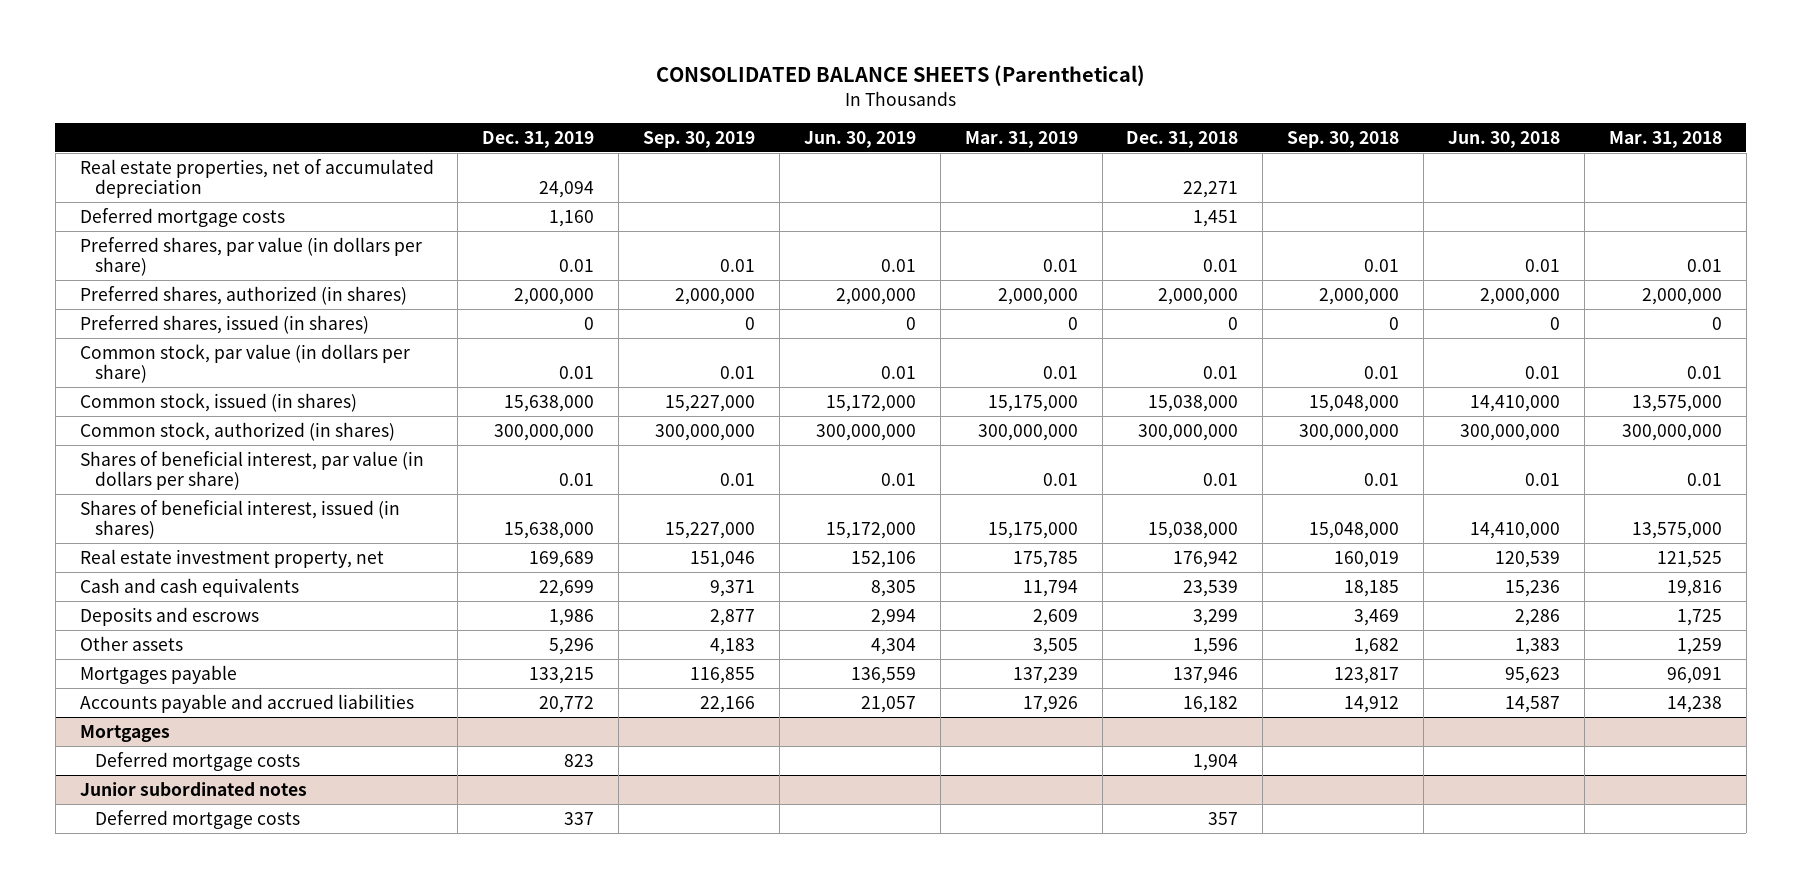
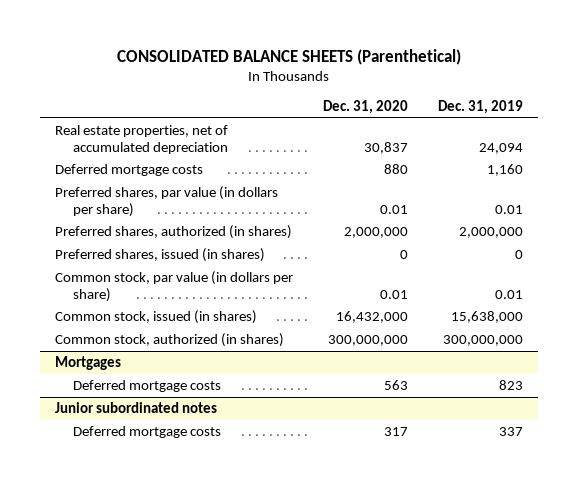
- | Dec. 31, 2019 | Sep. 30, 2019 | Jun. 30, 2019 | Mar. 31, 2019 | Dec. 31, 2018 | Sep. 30, 2018 | Jun. 30, 2018 | Mar. 31, 2018
+ | Dec. 31, 2020 | Dec. 31, 2019
- Shares of beneficial interest, par value (in dollars per share) | 0.01 | 0.01 | 0.01 | 0.01 | 0.01 | 0.01 | 0.01 | 0.01
- Shares of beneficial interest, issued (in shares) | 15,638,000 | 15,227,000 | 15,172,000 | 15,175,000 | 15,038,000 | 15,048,000 | 14,410,000 | 13,575,000
- Real estate investment property, net | 169,689 | 151,046 | 152,106 | 175,785 | 176,942 | 160,019 | 120,539 | 121,525
- Cash and cash equivalents | 22,699 | 9,371 | 8,305 | 11,794 | 23,539 | 18,185 | 15,236 | 19,816
- Deposits and escrows | 1,986 | 2,877 | 2,994 | 2,609 | 3,299 | 3,469 | 2,286 | 1,725
- Other assets | 5,296 | 4,183 | 4,304 | 3,505 | 1,596 | 1,682 | 1,383 | 1,259
- Mortgages payable | 133,215 | 116,855 | 136,559 | 137,239 | 137,946 | 123,817 | 95,623 | 96,091
- Accounts payable and accrued liabilities | 20,772 | 22,166 | 21,057 | 17,926 | 16,182 | 14,912 | 14,587 | 14,238

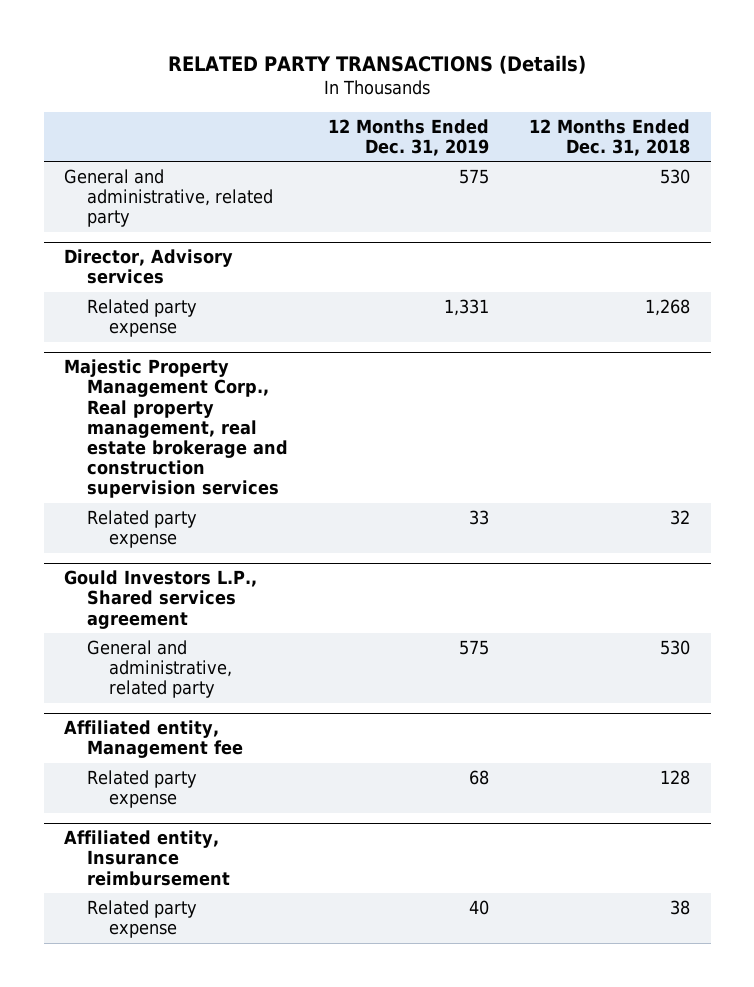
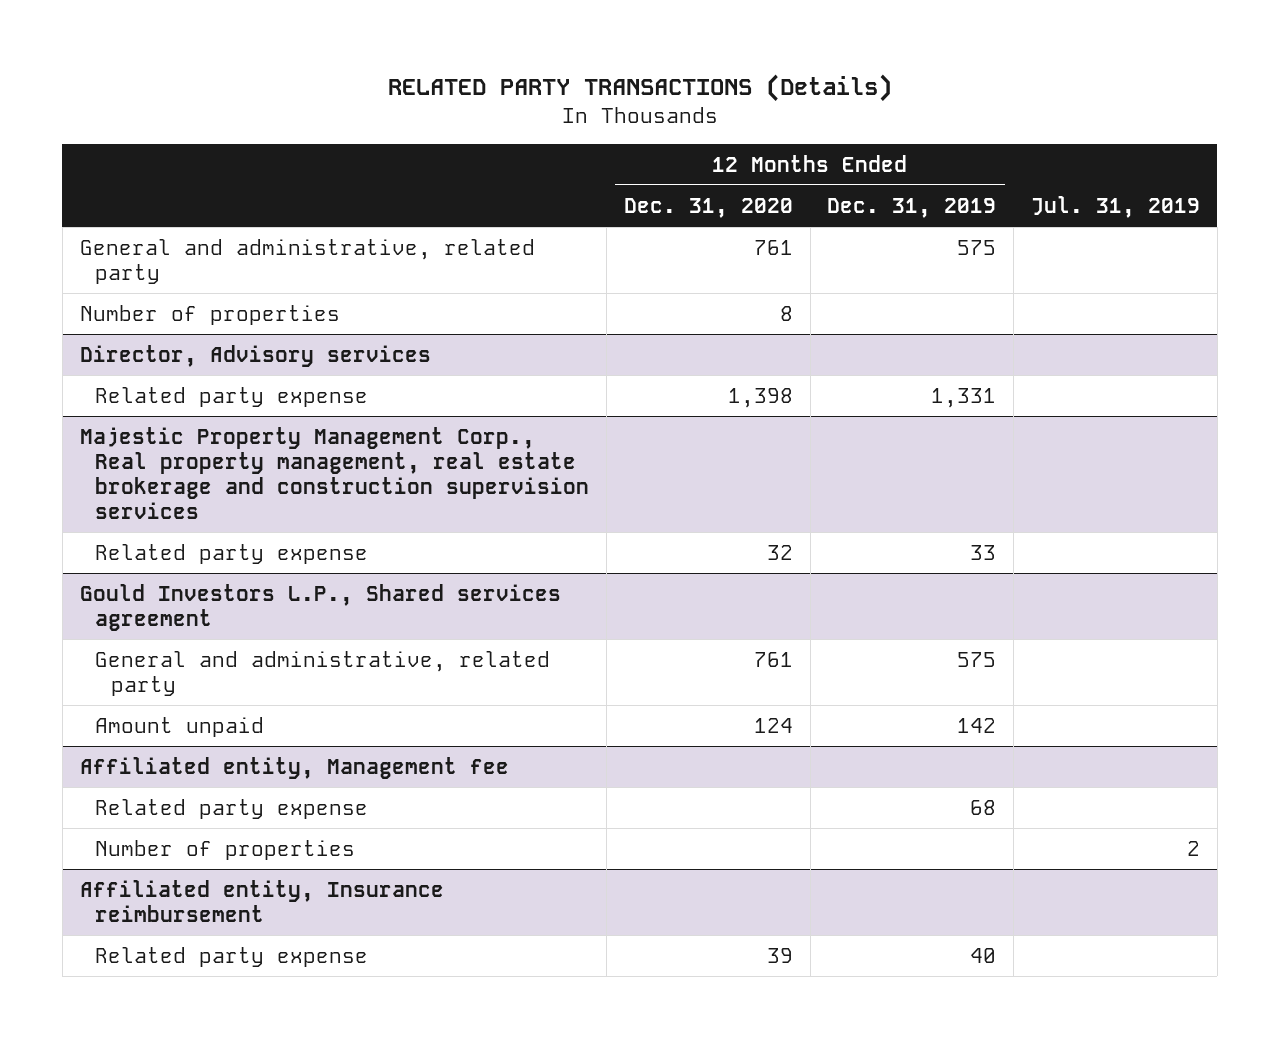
- | 12 Months Ended Dec. 31, 2019 | 12 Months Ended Dec. 31, 2018
+ | 12 Months Ended Dec. 31, 2020 | 12 Months Ended Dec. 31, 2019 | Jul. 31, 2019
+ Number of properties | 8 | |
@ Gould Investors L.P., Shared services agreement
+ Amount unpaid | 124 | 142 |
@ Affiliated entity, Management fee
+ Number of properties | | | 2

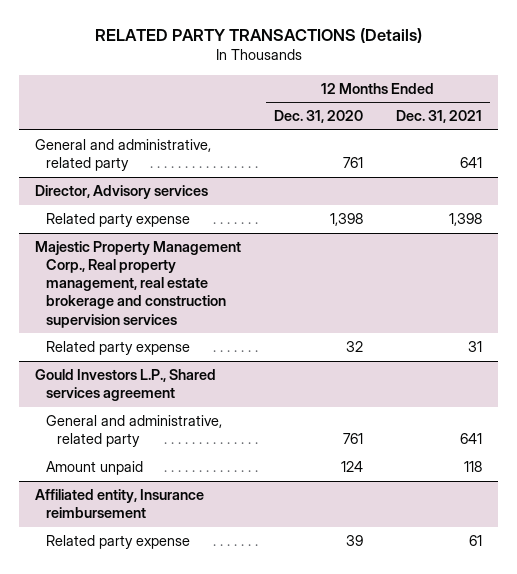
- | 12 Months Ended Dec. 31, 2020 | 12 Months Ended Dec. 31, 2019 | Jul. 31, 2019
+ | 12 Months Ended Dec. 31, 2020 | 12 Months Ended Dec. 31, 2021
- Number of properties | 8 | |
- Affiliated entity, Management fee
- Related party expense | | 68 |
- Number of properties | | | 2

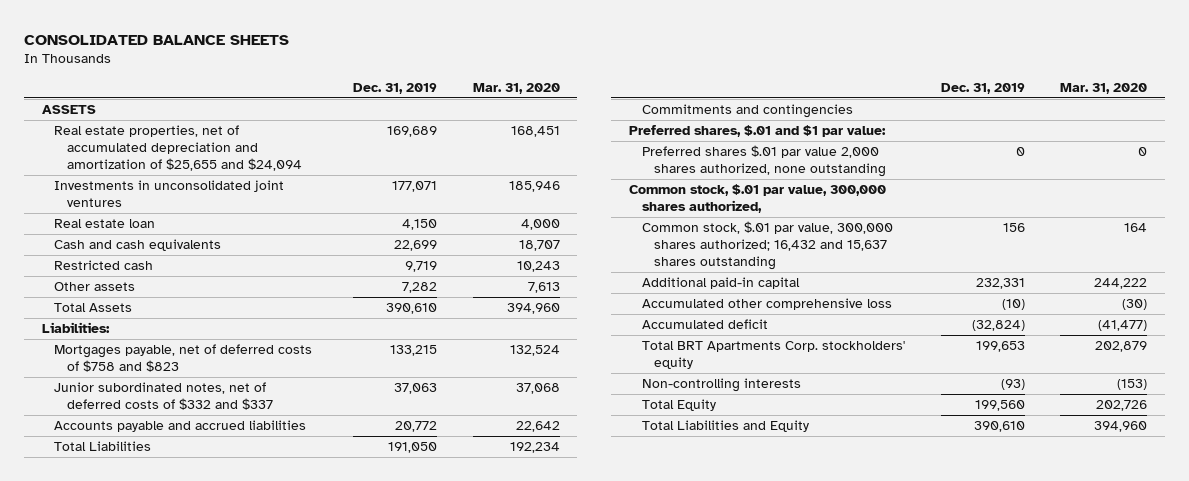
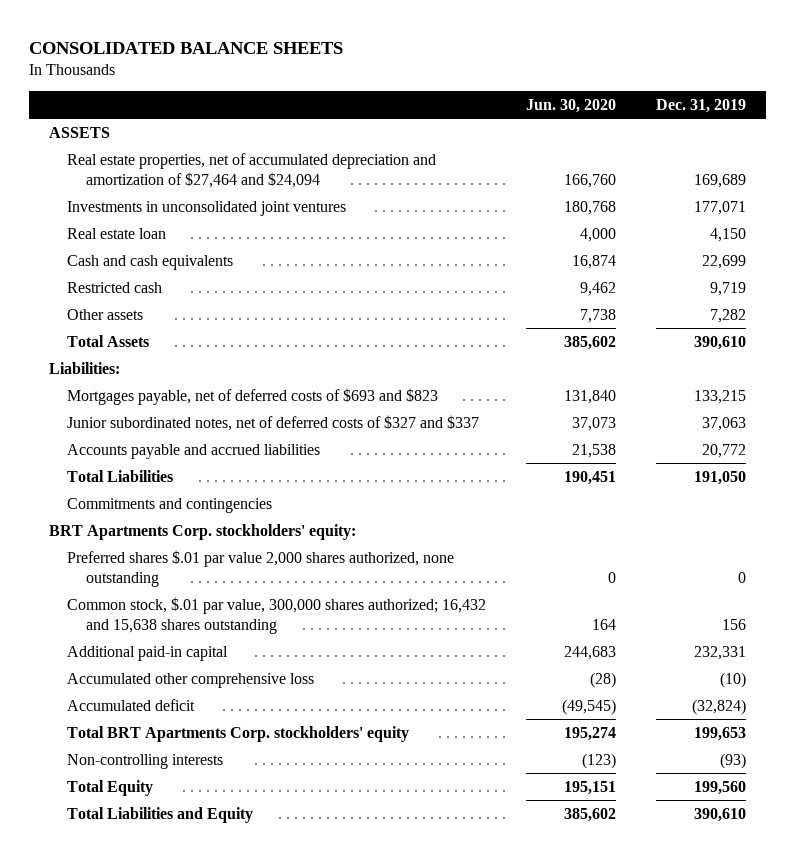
- | Dec. 31, 2019 | Mar. 31, 2020
+ | Jun. 30, 2020 | Dec. 31, 2019
- Real estate properties, net of accumulated depreciation and amortization of $25,655 and $24,094 | 169,689 | 168,451
+ Real estate properties, net of accumulated depreciation and amortization of $27,464 and $24,094 | 166,760 | 169,689
- Mortgages payable, net of deferred costs of $758 and $823 | 133,215 | 132,524
- Junior subordinated notes, net of deferred costs of $332 and $337 | 37,063 | 37,068
+ Mortgages payable, net of deferred costs of $693 and $823 | 131,840 | 133,215
+ Junior subordinated notes, net of deferred costs of $327 and $337 | 37,073 | 37,063
- Preferred shares, $.01 and $1 par value:
+ BRT Apartments Corp. stockholders' equity:
- Common stock, $.01 par value, 300,000 shares authorized,
- Common stock, $.01 par value, 300,000 shares authorized; 16,432 and 15,637 shares outstanding | 156 | 164
+ Common stock, $.01 par value, 300,000 shares authorized; 16,432 and 15,638 shares outstanding | 164 | 156

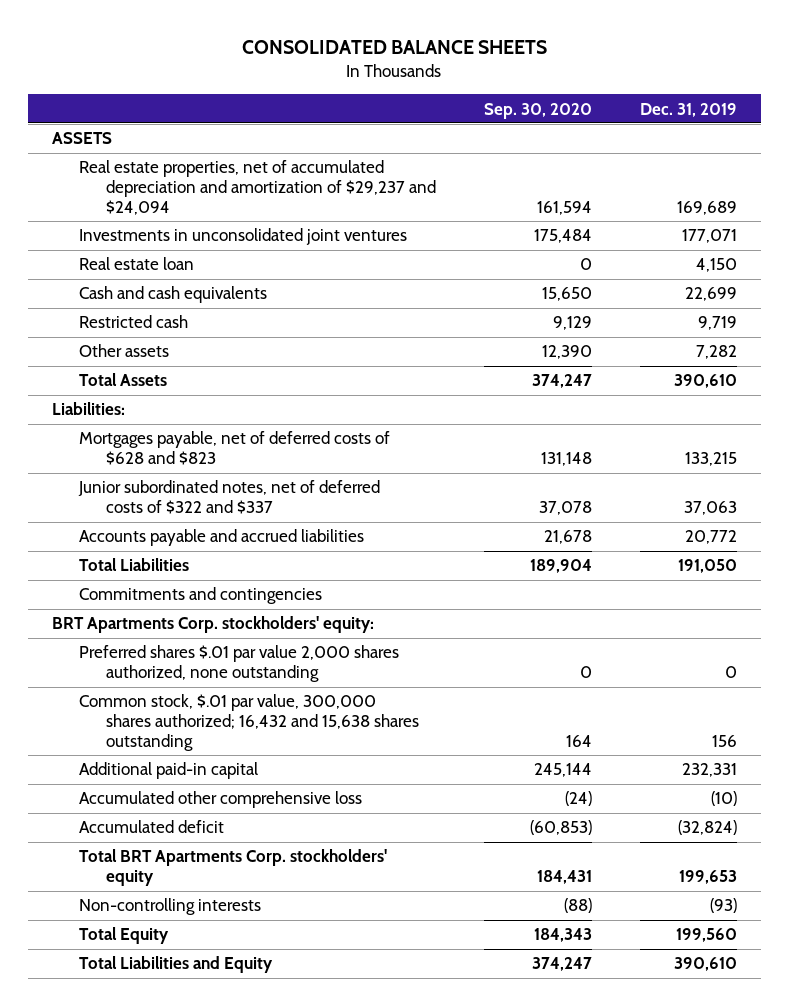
- | Jun. 30, 2020 | Dec. 31, 2019
+ | Sep. 30, 2020 | Dec. 31, 2019
- Real estate properties, net of accumulated depreciation and amortization of $27,464 and $24,094 | 166,760 | 169,689
+ Real estate properties, net of accumulated depreciation and amortization of $29,237 and $24,094 | 161,594 | 169,689
- Mortgages payable, net of deferred costs of $693 and $823 | 131,840 | 133,215
- Junior subordinated notes, net of deferred costs of $327 and $337 | 37,073 | 37,063
+ Mortgages payable, net of deferred costs of $628 and $823 | 131,148 | 133,215
+ Junior subordinated notes, net of deferred costs of $322 and $337 | 37,078 | 37,063

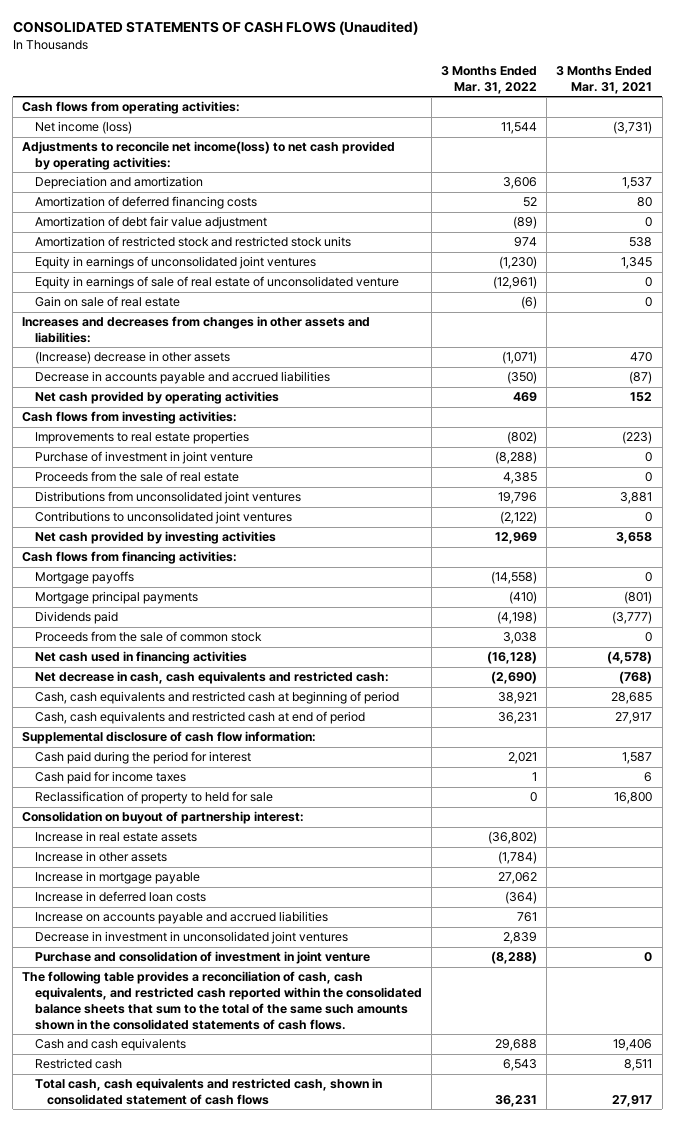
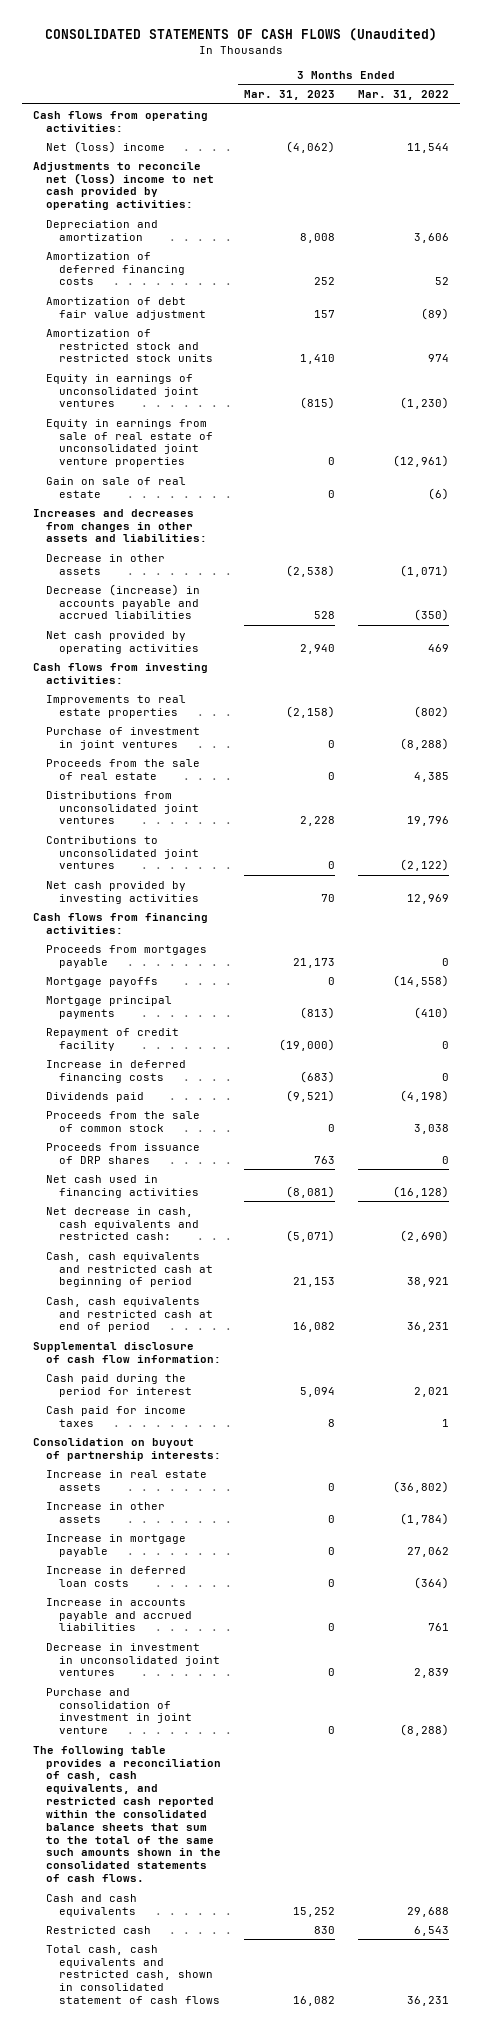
- | 3 Months Ended Mar. 31, 2022 | 3 Months Ended Mar. 31, 2021
+ | 3 Months Ended Mar. 31, 2023 | 3 Months Ended Mar. 31, 2022
- Net income (loss) | 11,544 | (3,731)
- Adjustments to reconcile net income(loss) to net cash provided by operating activities:
+ Net (loss) income | (4,062) | 11,544
+ Adjustments to reconcile net (loss) income to net cash provided by operating activities:
- Equity in earnings of sale of real estate of unconsolidated venture | (12,961) | 0
+ Equity in earnings from sale of real estate of unconsolidated joint venture properties | 0 | (12,961)
- (Increase) decrease in other assets | (1,071) | 470
- Decrease in accounts payable and accrued liabilities | (350) | (87)
+ Decrease in other assets | (2,538) | (1,071)
+ Decrease (increase) in accounts payable and accrued liabilities | 528 | (350)
- Purchase of investment in joint venture | (8,288) | 0
+ Purchase of investment in joint ventures | 0 | (8,288)
+ Proceeds from mortgages payable | 21,173 | 0
+ Repayment of credit facility | (19,000) | 0
+ Increase in deferred financing costs | (683) | 0
+ Proceeds from issuance of DRP shares | 763 | 0
- Reclassification of property to held for sale | 0 | 16,800
- Consolidation on buyout of partnership interest:
+ Consolidation on buyout of partnership interests:
- Increase on accounts payable and accrued liabilities | 761 |
+ Increase in accounts payable and accrued liabilities | 0 | 761

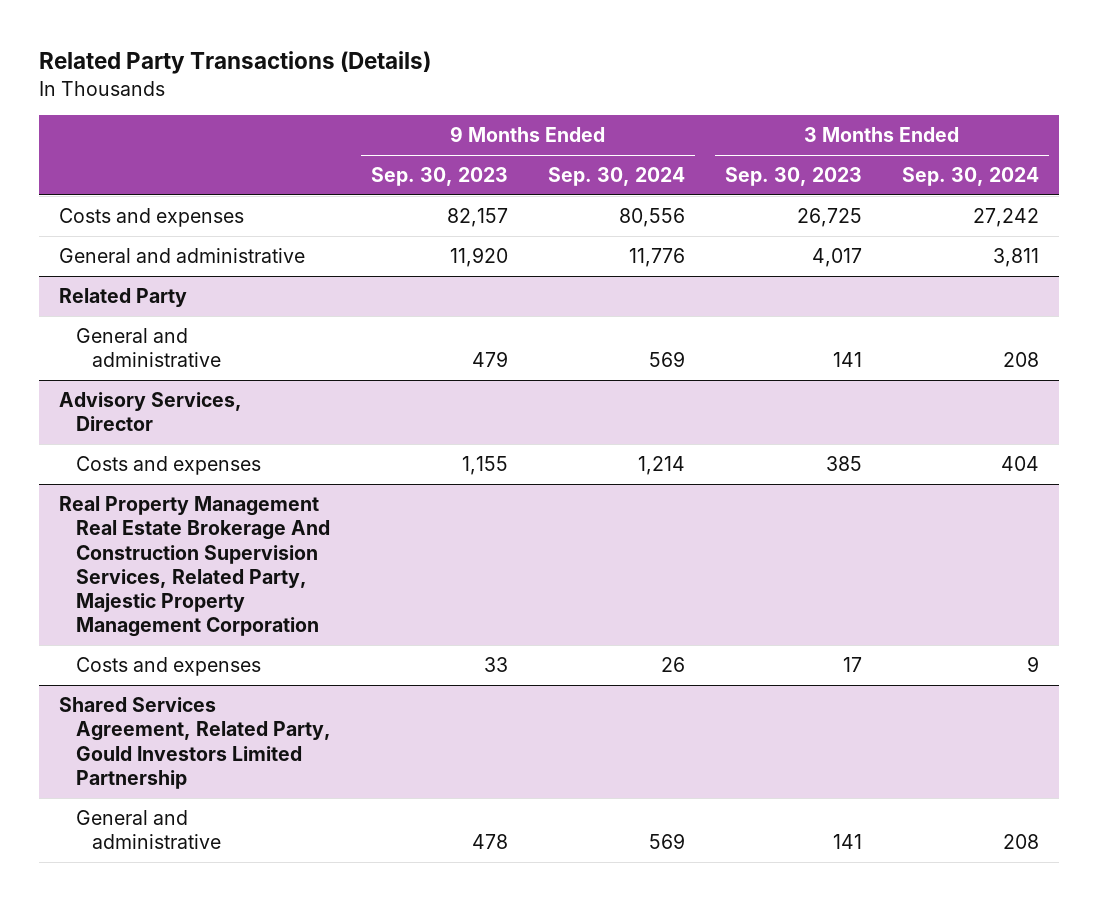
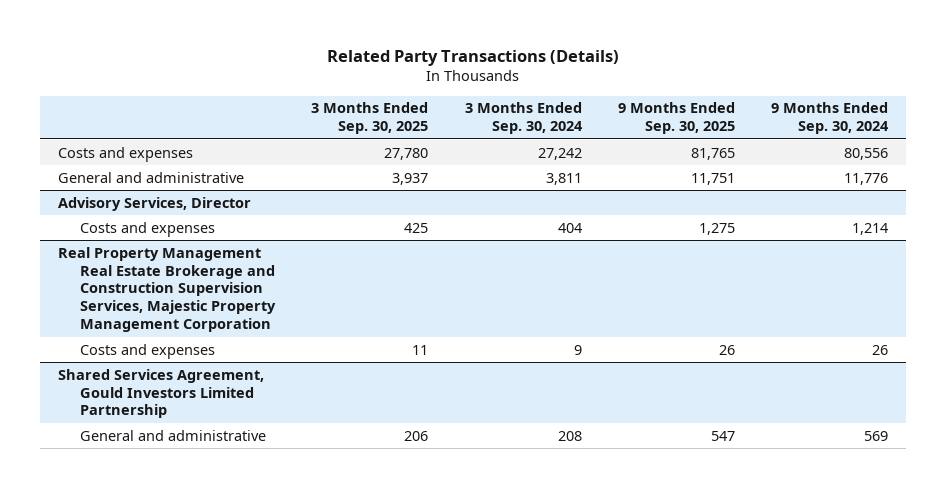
- | 9 Months Ended Sep. 30, 2023 | 9 Months Ended Sep. 30, 2024 | 3 Months Ended Sep. 30, 2023 | 3 Months Ended Sep. 30, 2024
+ | 3 Months Ended Sep. 30, 2025 | 3 Months Ended Sep. 30, 2024 | 9 Months Ended Sep. 30, 2025 | 9 Months Ended Sep. 30, 2024
- Related Party
- General and administrative | 479 | 569 | 141 | 208
- Real Property Management Real Estate Brokerage And Construction Supervision Services, Related Party, Majestic Property Management Corporation
+ Real Property Management Real Estate Brokerage and Construction Supervision Services, Majestic Property Management Corporation
- Shared Services Agreement, Related Party, Gould Investors Limited Partnership
+ Shared Services Agreement, Gould Investors Limited Partnership

